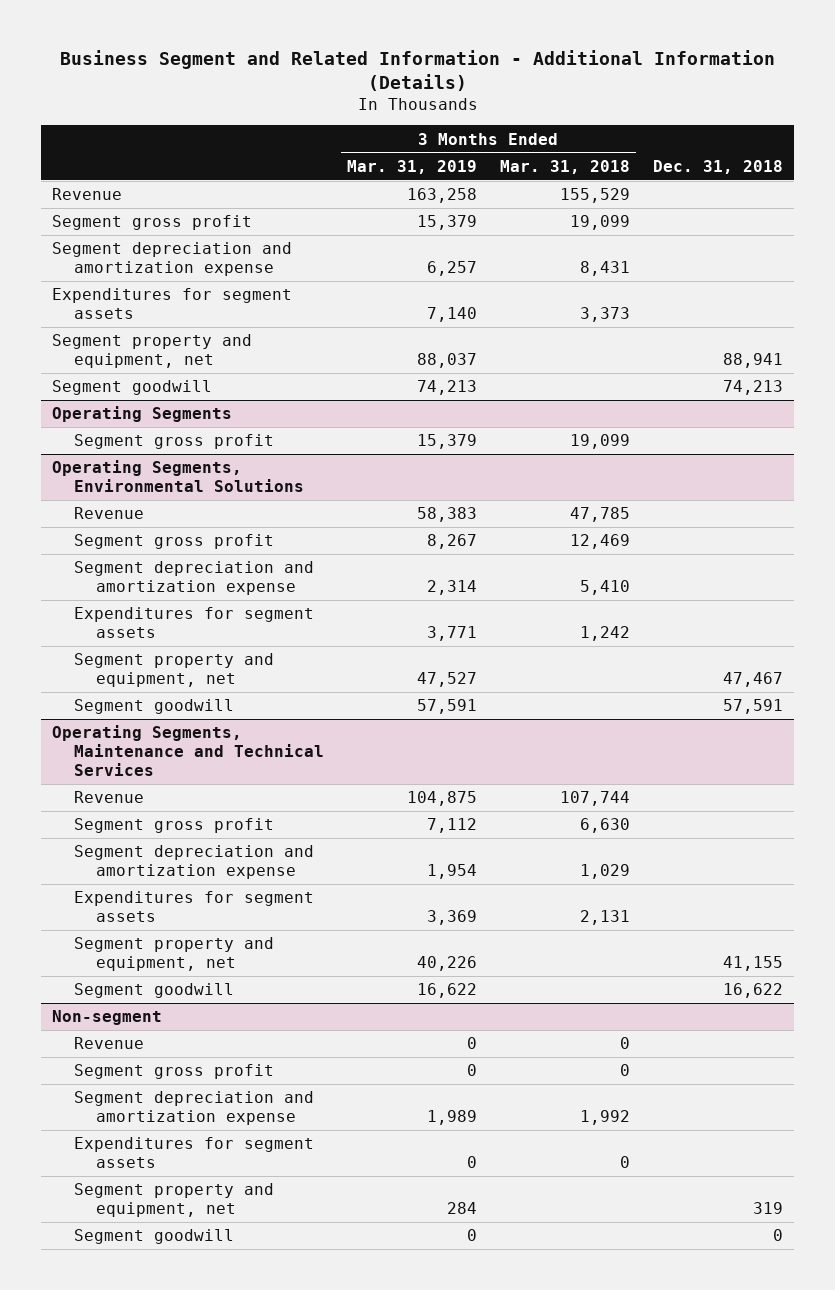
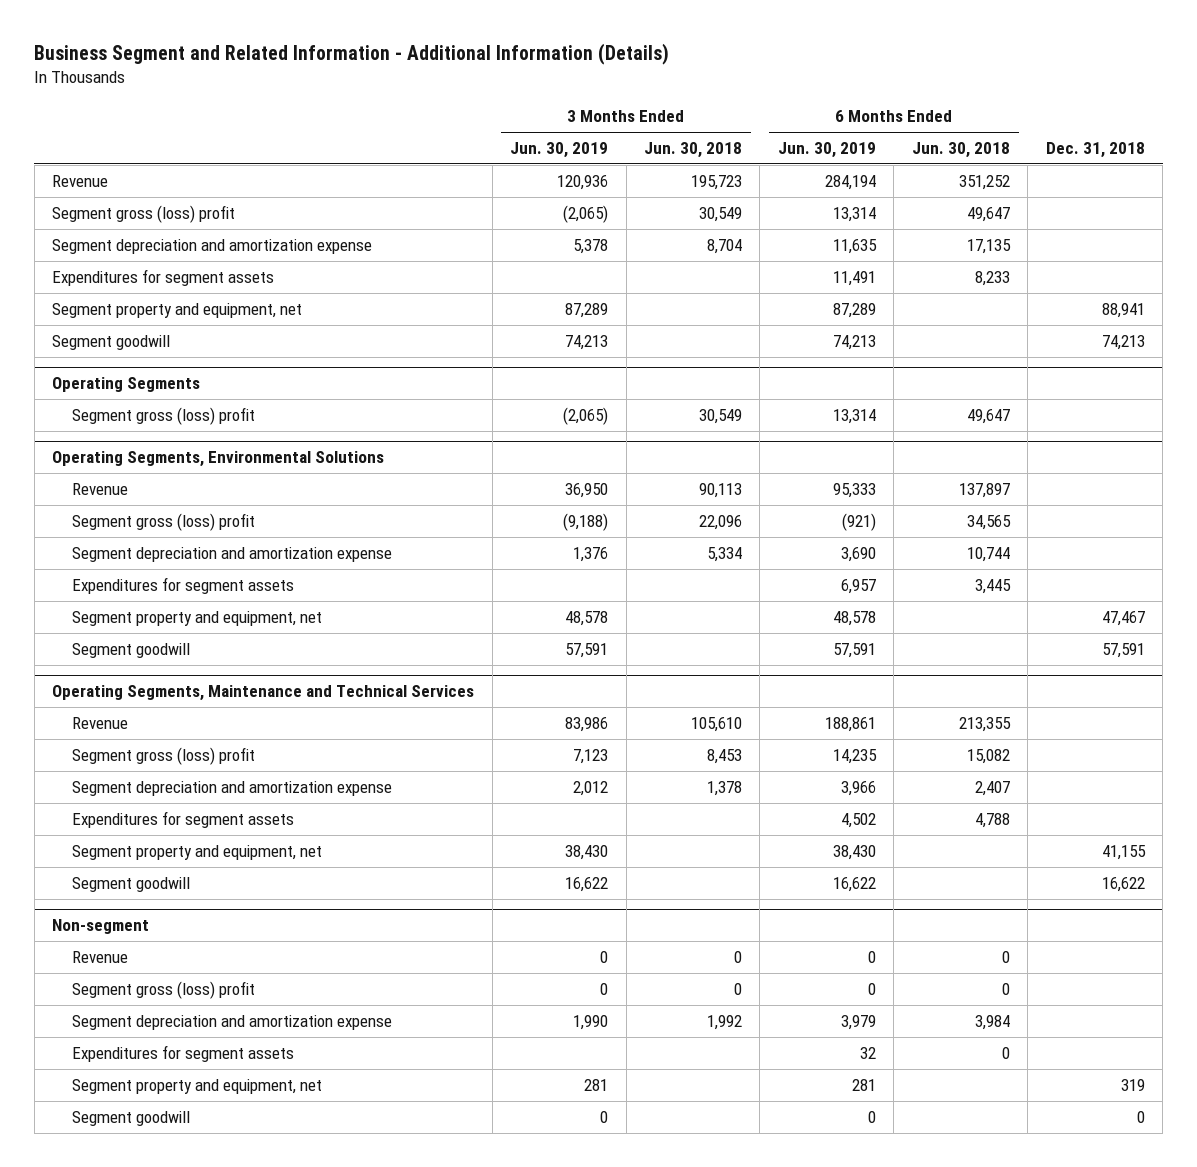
- | 3 Months Ended Mar. 31, 2019 | 3 Months Ended Mar. 31, 2018 | Dec. 31, 2018
+ | 3 Months Ended Jun. 30, 2019 | 3 Months Ended Jun. 30, 2018 | 6 Months Ended Jun. 30, 2019 | 6 Months Ended Jun. 30, 2018 | Dec. 31, 2018
- Segment gross profit | 15,379 | 19,099 |
+ Segment gross (loss) profit | (2,065) | 30,549 | 13,314 | 49,647 |
@ Operating Segments
- Segment gross profit | 15,379 | 19,099 |
+ Segment gross (loss) profit | (2,065) | 30,549 | 13,314 | 49,647 |
@ Operating Segments, Environmental Solutions
- Segment gross profit | 8,267 | 12,469 |
+ Segment gross (loss) profit | (9,188) | 22,096 | (921) | 34,565 |
@ Operating Segments, Maintenance and Technical Services
- Segment gross profit | 7,112 | 6,630 |
+ Segment gross (loss) profit | 7,123 | 8,453 | 14,235 | 15,082 |
@ Non-segment
- Segment gross profit | 0 | 0 |
+ Segment gross (loss) profit | 0 | 0 | 0 | 0 |

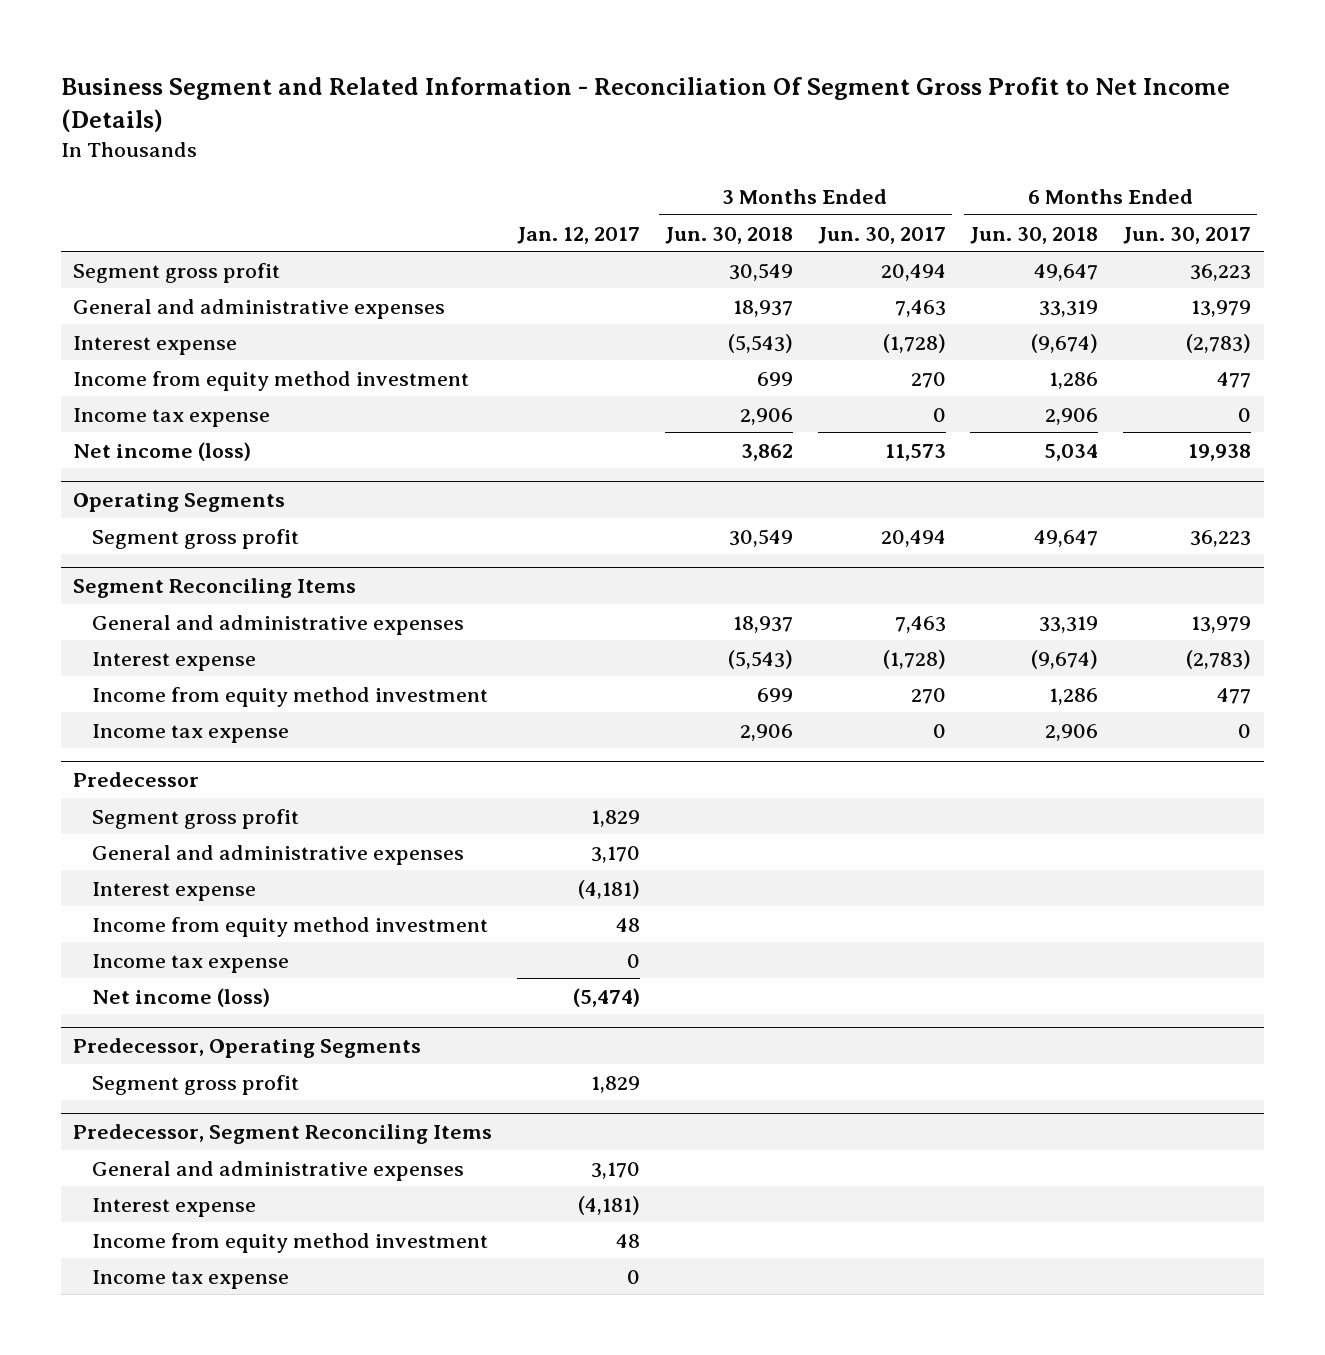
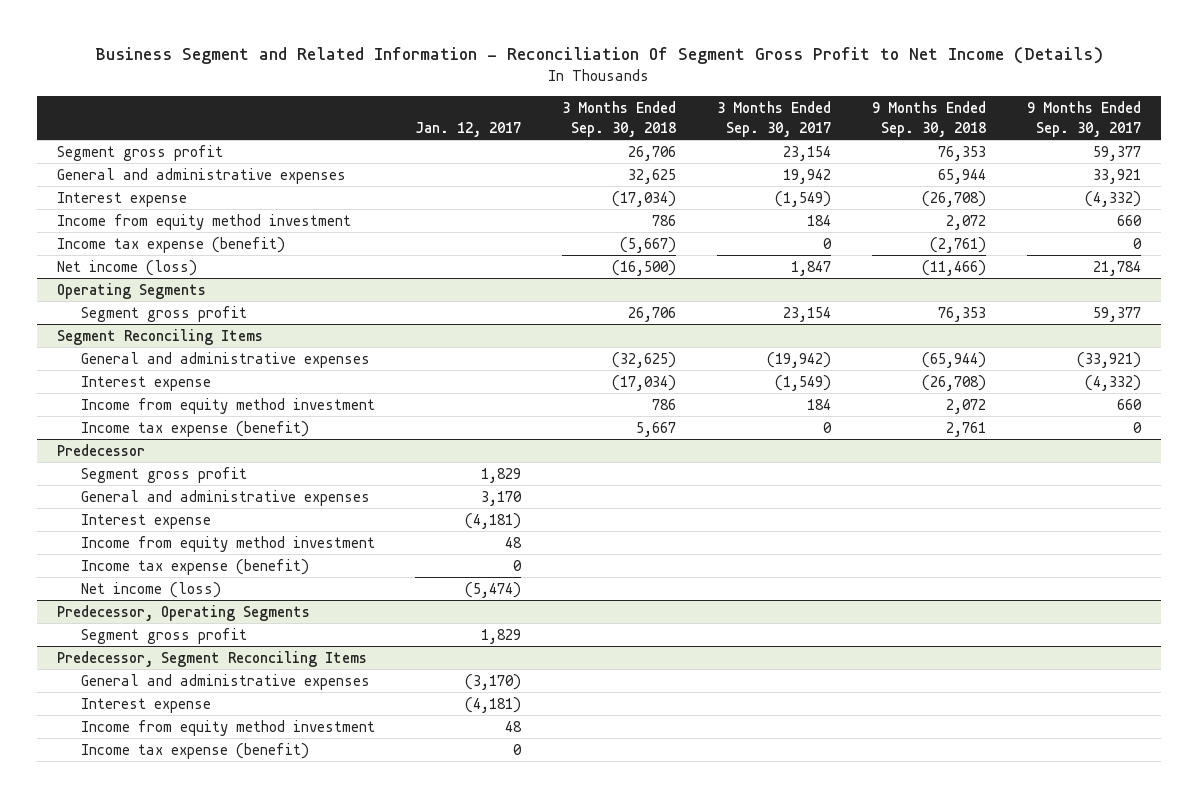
- | Jan. 12, 2017 | 3 Months Ended Jun. 30, 2018 | 3 Months Ended Jun. 30, 2017 | 6 Months Ended Jun. 30, 2018 | 6 Months Ended Jun. 30, 2017
+ | Jan. 12, 2017 | 3 Months Ended Sep. 30, 2018 | 3 Months Ended Sep. 30, 2017 | 9 Months Ended Sep. 30, 2018 | 9 Months Ended Sep. 30, 2017
- Income tax expense | | 2,906 | 0 | 2,906 | 0
+ Income tax expense (benefit) | | (5,667) | 0 | (2,761) | 0
@ Segment Reconciling Items
- Income tax expense | | 2,906 | 0 | 2,906 | 0
+ Income tax expense (benefit) | | 5,667 | 0 | 2,761 | 0
@ Predecessor
- Income tax expense | 0 | | | |
+ Income tax expense (benefit) | 0 | | | |
@ Predecessor, Segment Reconciling Items
- General and administrative expenses | 3,170 | | | |
+ General and administrative expenses | (3,170) | | | |
- Income tax expense | 0 | | | |
+ Income tax expense (benefit) | 0 | | | |

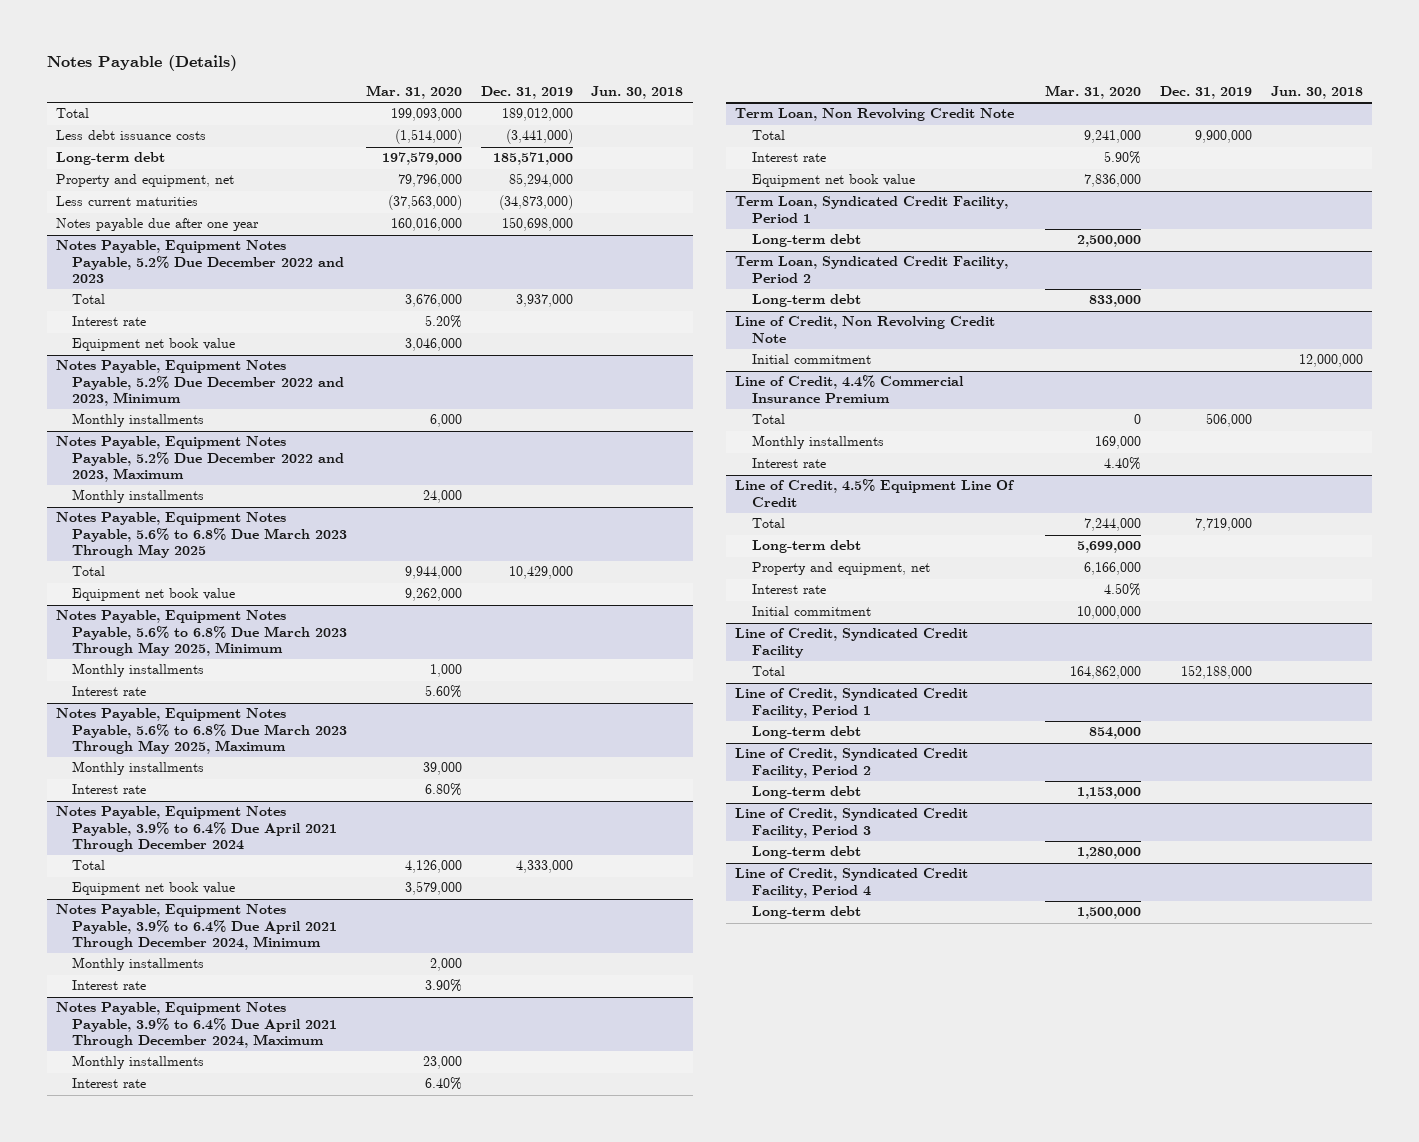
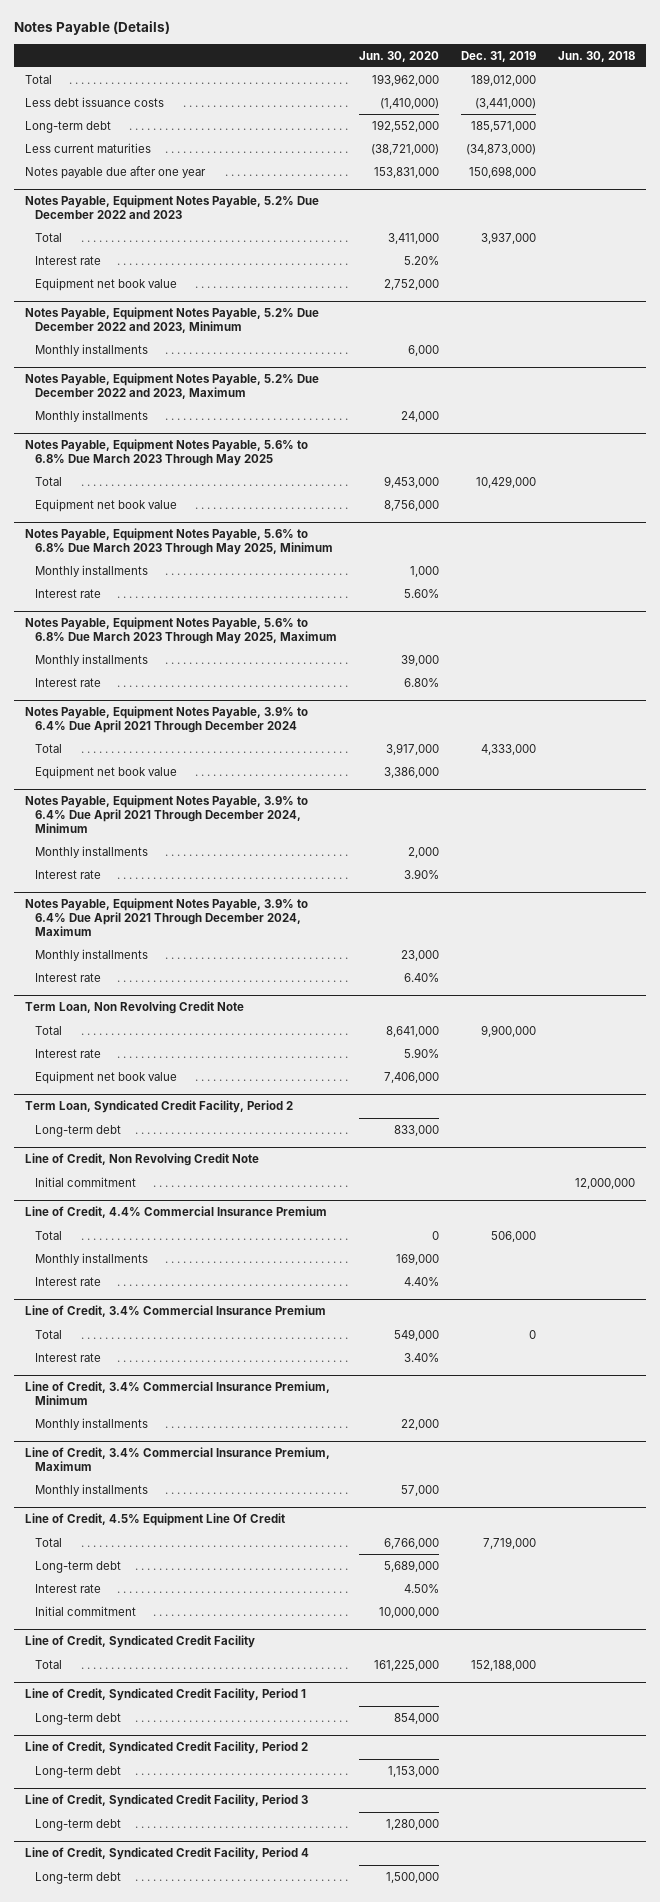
- | Mar. 31, 2020 | Dec. 31, 2019 | Jun. 30, 2018
+ | Jun. 30, 2020 | Dec. 31, 2019 | Jun. 30, 2018
- Property and equipment, net | 79,796,000 | 85,294,000 |
- Term Loan, Syndicated Credit Facility, Period 1
- Long-term debt | 2,500,000 | |
+ Line of Credit, 3.4% Commercial Insurance Premium
+ Total | 549,000 | 0 |
+ Interest rate | 3.40% | |
+ Line of Credit, 3.4% Commercial Insurance Premium, Minimum
+ Monthly installments | 22,000 | |
+ Line of Credit, 3.4% Commercial Insurance Premium, Maximum
+ Monthly installments | 57,000 | |
@ Line of Credit, 4.5% Equipment Line Of Credit
- Property and equipment, net | 6,166,000 | |

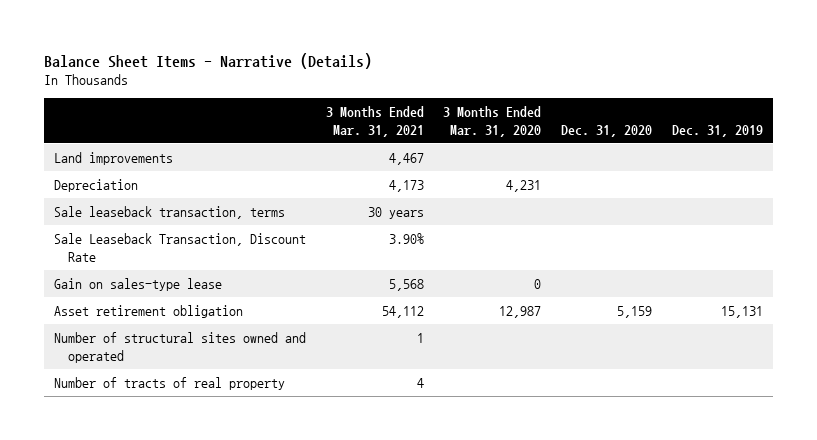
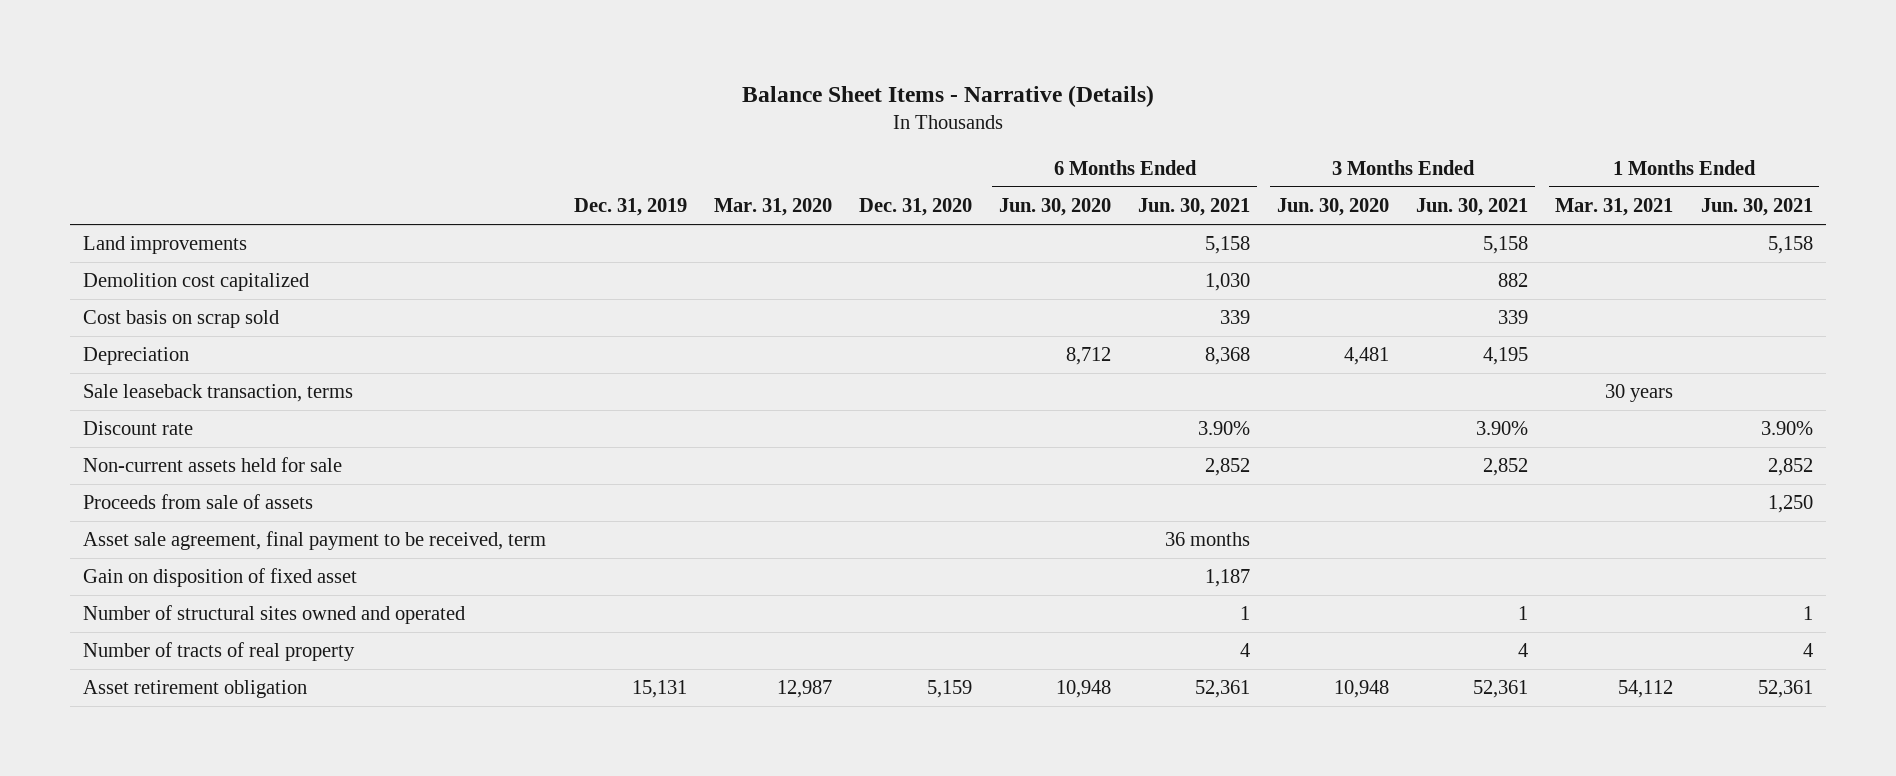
- | 3 Months Ended Mar. 31, 2021 | 3 Months Ended Mar. 31, 2020 | Dec. 31, 2020 | Dec. 31, 2019
+ | Dec. 31, 2019 | Mar. 31, 2020 | Dec. 31, 2020 | 6 Months Ended Jun. 30, 2020 | 6 Months Ended Jun. 30, 2021 | 3 Months Ended Jun. 30, 2020 | 3 Months Ended Jun. 30, 2021 | 1 Months Ended Mar. 31, 2021 | 1 Months Ended Jun. 30, 2021
+ Demolition cost capitalized | | | | | 1,030 | | 882 | |
+ Cost basis on scrap sold | | | | | 339 | | 339 | |
- Sale Leaseback Transaction, Discount Rate | 3.90% | | |
- Gain on sales-type lease | 5,568 | 0 | |
+ Discount rate | | | | | 3.90% | | 3.90% | | 3.90%
+ Non-current assets held for sale | | | | | 2,852 | | 2,852 | | 2,852
+ Proceeds from sale of assets | | | | | | | | | 1,250
+ Asset sale agreement, final payment to be received, term | | | | | 36 months | | | |
+ Gain on disposition of fixed asset | | | | | 1,187 | | | |
moved down: Asset retirement obligation | 15,131 | 12,987 | 5,159 | 10,948 | 52,361 | 10,948 | 52,361 | 54,112 | 52,361

